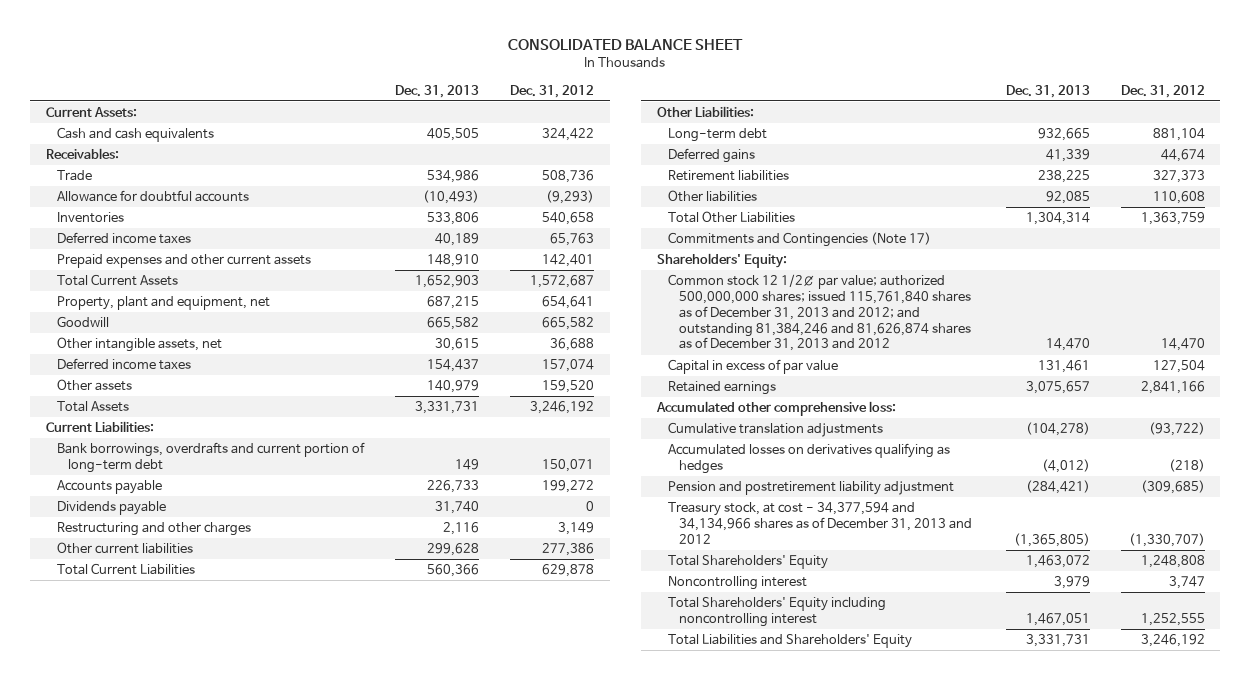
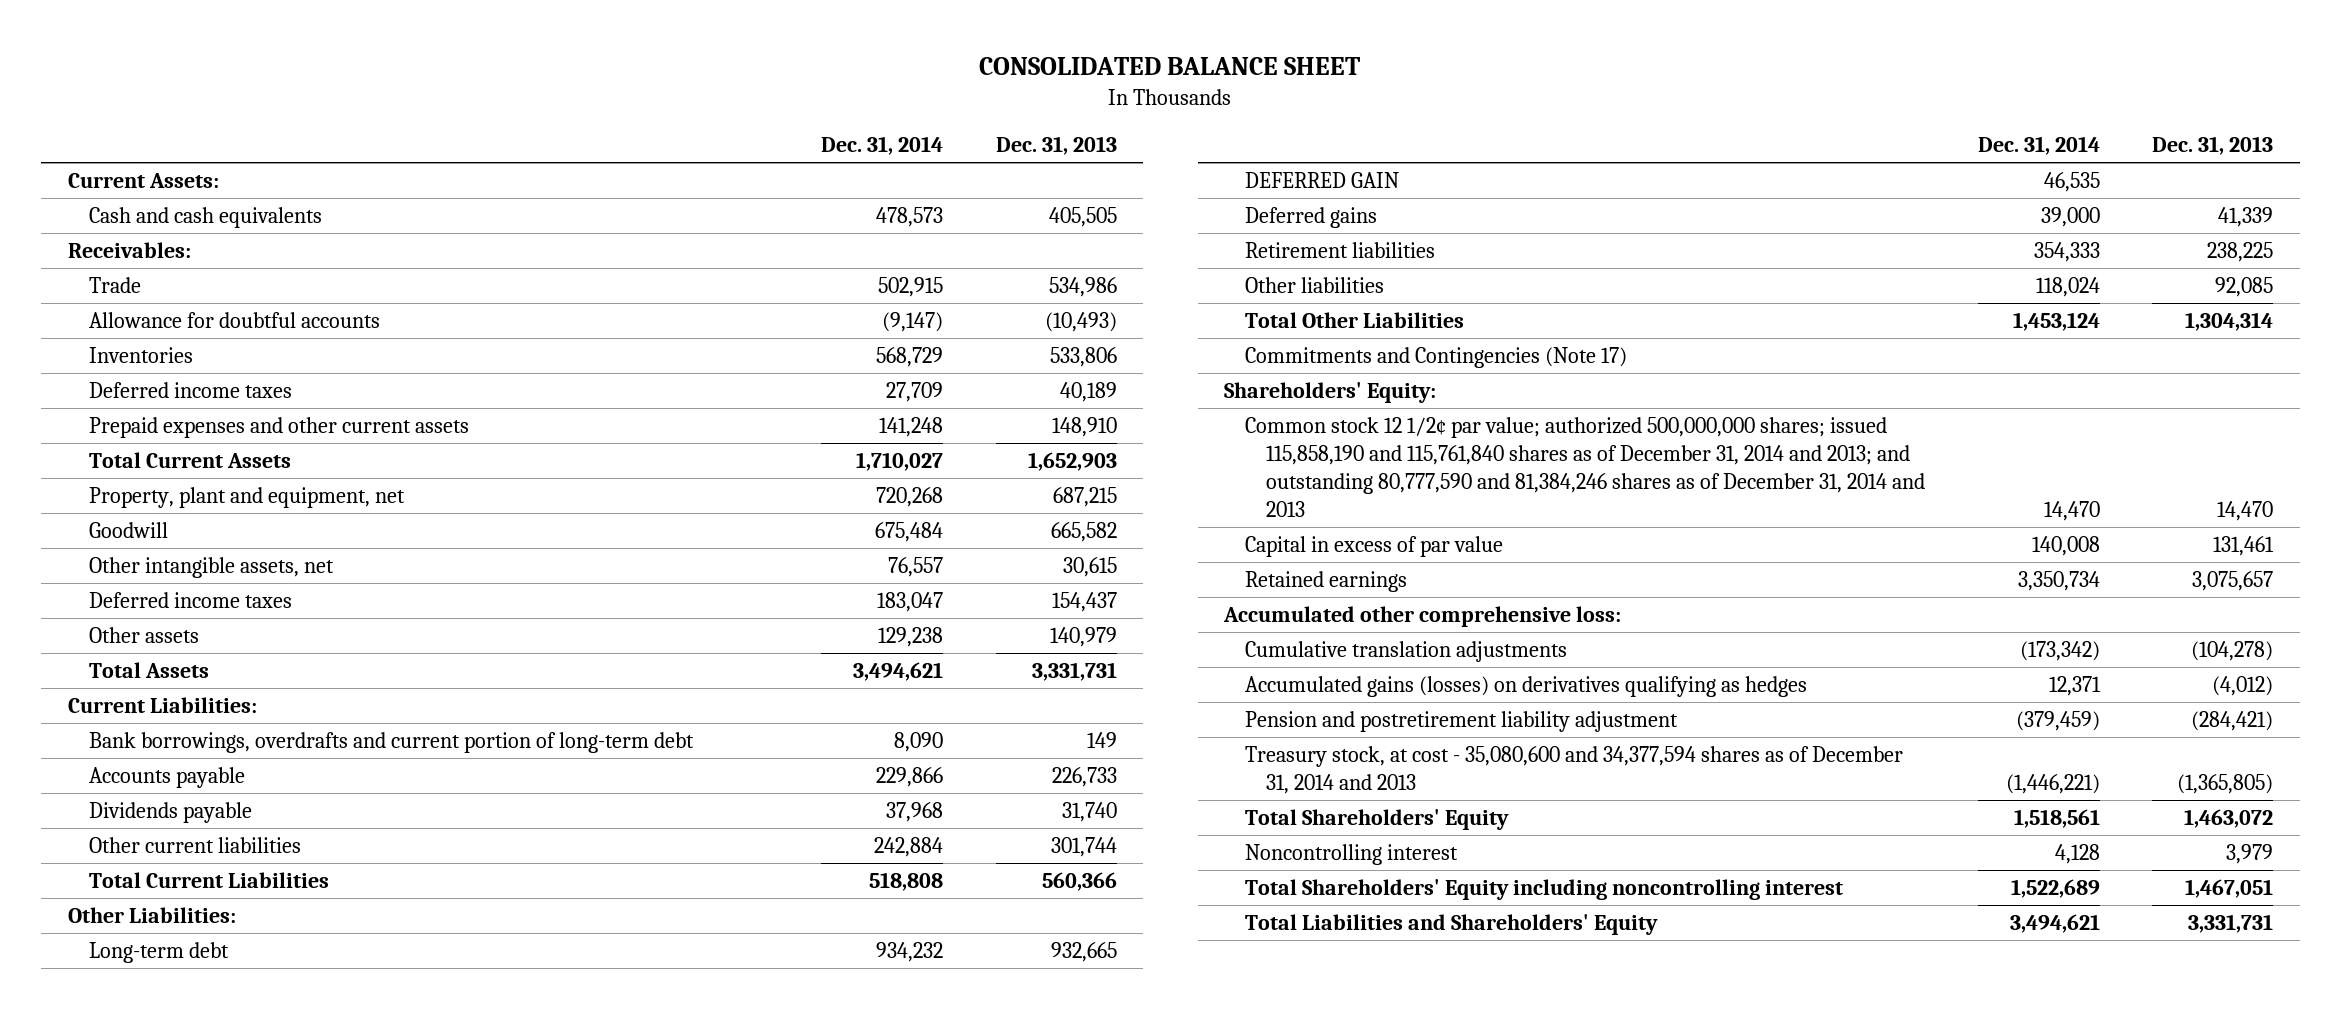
- | Dec. 31, 2013 | Dec. 31, 2012
+ | Dec. 31, 2014 | Dec. 31, 2013
- Restructuring and other charges | 2,116 | 3,149
- Other current liabilities | 299,628 | 277,386
+ Other current liabilities | 242,884 | 301,744
+ DEFERRED GAIN | 46,535 |
- Common stock 12 1/2¢ par value; authorized 500,000,000 shares; issued 115,761,840 shares as of December 31, 2013 and 2012; and outstanding 81,384,246 and 81,626,874 shares as of December 31, 2013 and 2012 | 14,470 | 14,470
+ Common stock 12 1/2¢ par value; authorized 500,000,000 shares; issued 115,858,190 and 115,761,840 shares as of December 31, 2014 and 2013; and outstanding 80,777,590 and 81,384,246 shares as of December 31, 2014 and 2013 | 14,470 | 14,470
- Accumulated losses on derivatives qualifying as hedges | (4,012) | (218)
+ Accumulated gains (losses) on derivatives qualifying as hedges | 12,371 | (4,012)
- Treasury stock, at cost - 34,377,594 and 34,134,966 shares as of December 31, 2013 and 2012 | (1,365,805) | (1,330,707)
+ Treasury stock, at cost - 35,080,600 and 34,377,594 shares as of December 31, 2014 and 2013 | (1,446,221) | (1,365,805)

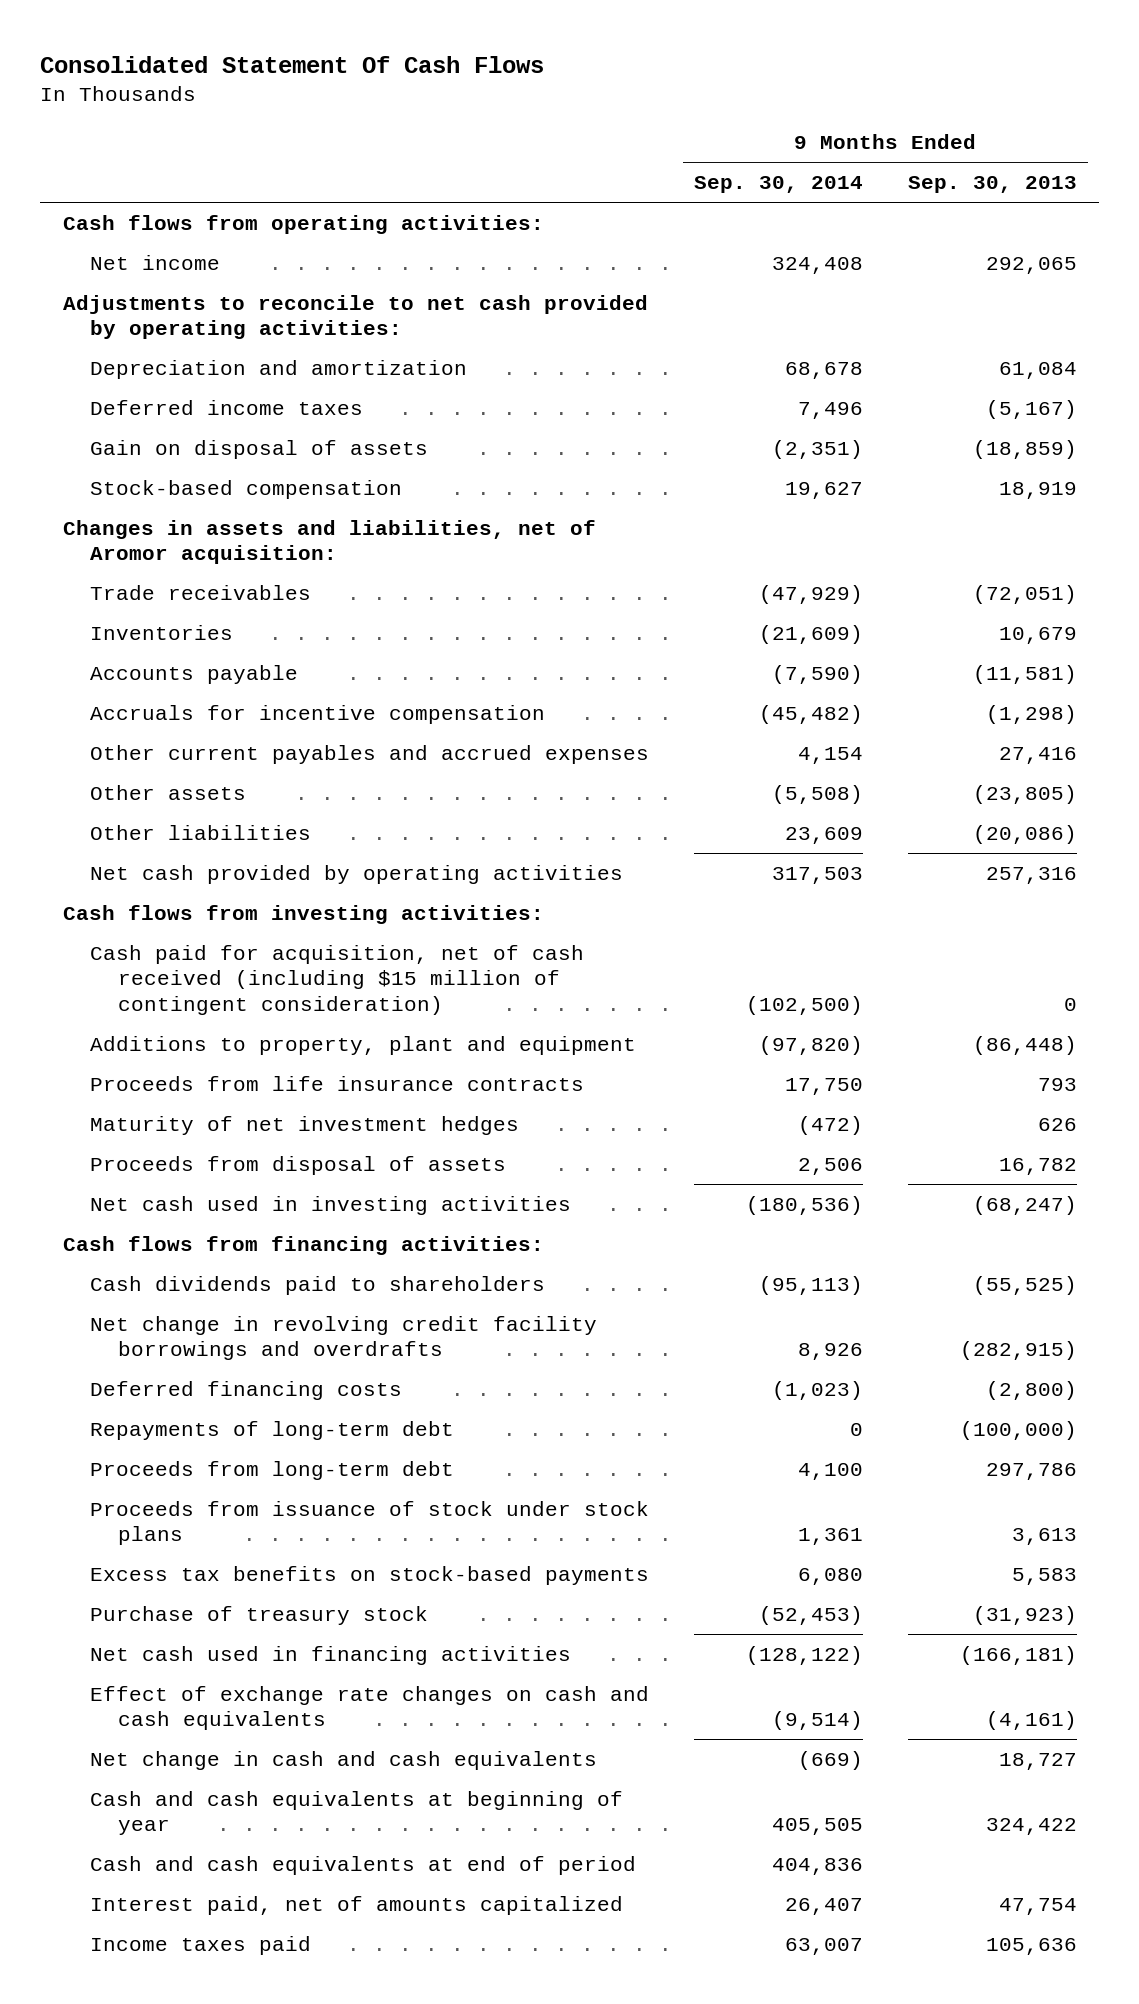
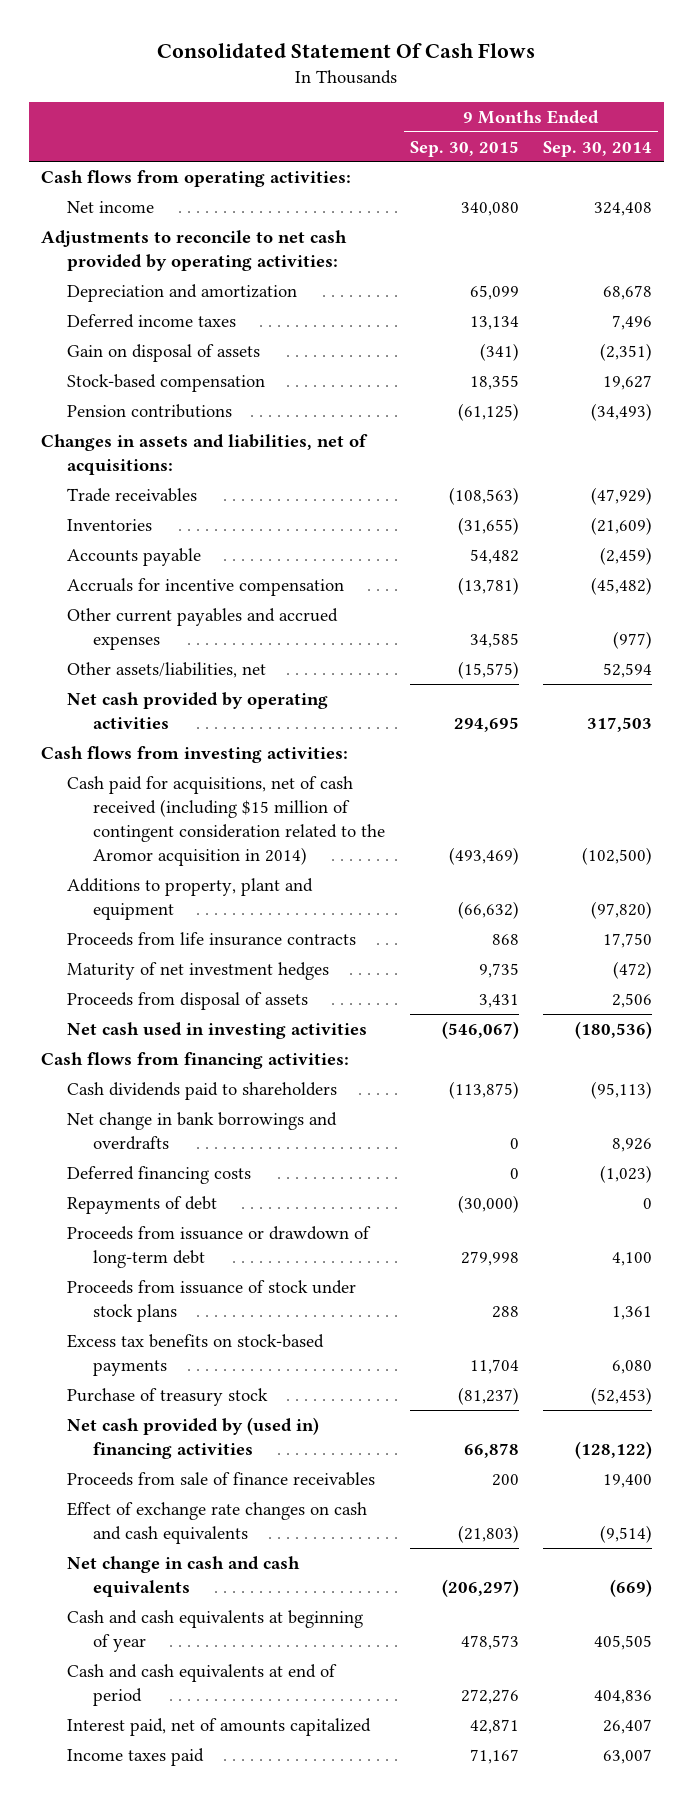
- | 9 Months Ended Sep. 30, 2014 | 9 Months Ended Sep. 30, 2013
+ | 9 Months Ended Sep. 30, 2015 | 9 Months Ended Sep. 30, 2014
- Changes in assets and liabilities, net of Aromor acquisition:
+ Pension contributions | (61,125) | (34,493)
+ Changes in assets and liabilities, net of acquisitions:
- Accounts payable | (7,590) | (11,581)
+ Accounts payable | 54,482 | (2,459)
- Other current payables and accrued expenses | 4,154 | 27,416
- Other assets | (5,508) | (23,805)
- Other liabilities | 23,609 | (20,086)
+ Other current payables and accrued expenses | 34,585 | (977)
+ Other assets/liabilities, net | (15,575) | 52,594
- Cash paid for acquisition, net of cash received (including $15 million of contingent consideration) | (102,500) | 0
+ Cash paid for acquisitions, net of cash received (including $15 million of contingent consideration related to the Aromor acquisition in 2014) | (493,469) | (102,500)
- Net change in revolving credit facility borrowings and overdrafts | 8,926 | (282,915)
+ Net change in bank borrowings and overdrafts | 0 | 8,926
- Repayments of long-term debt | 0 | (100,000)
- Proceeds from long-term debt | 4,100 | 297,786
+ Repayments of debt | (30,000) | 0
+ Proceeds from issuance or drawdown of long-term debt | 279,998 | 4,100
- Net cash used in financing activities | (128,122) | (166,181)
+ Net cash provided by (used in) financing activities | 66,878 | (128,122)
+ Proceeds from sale of finance receivables | 200 | 19,400

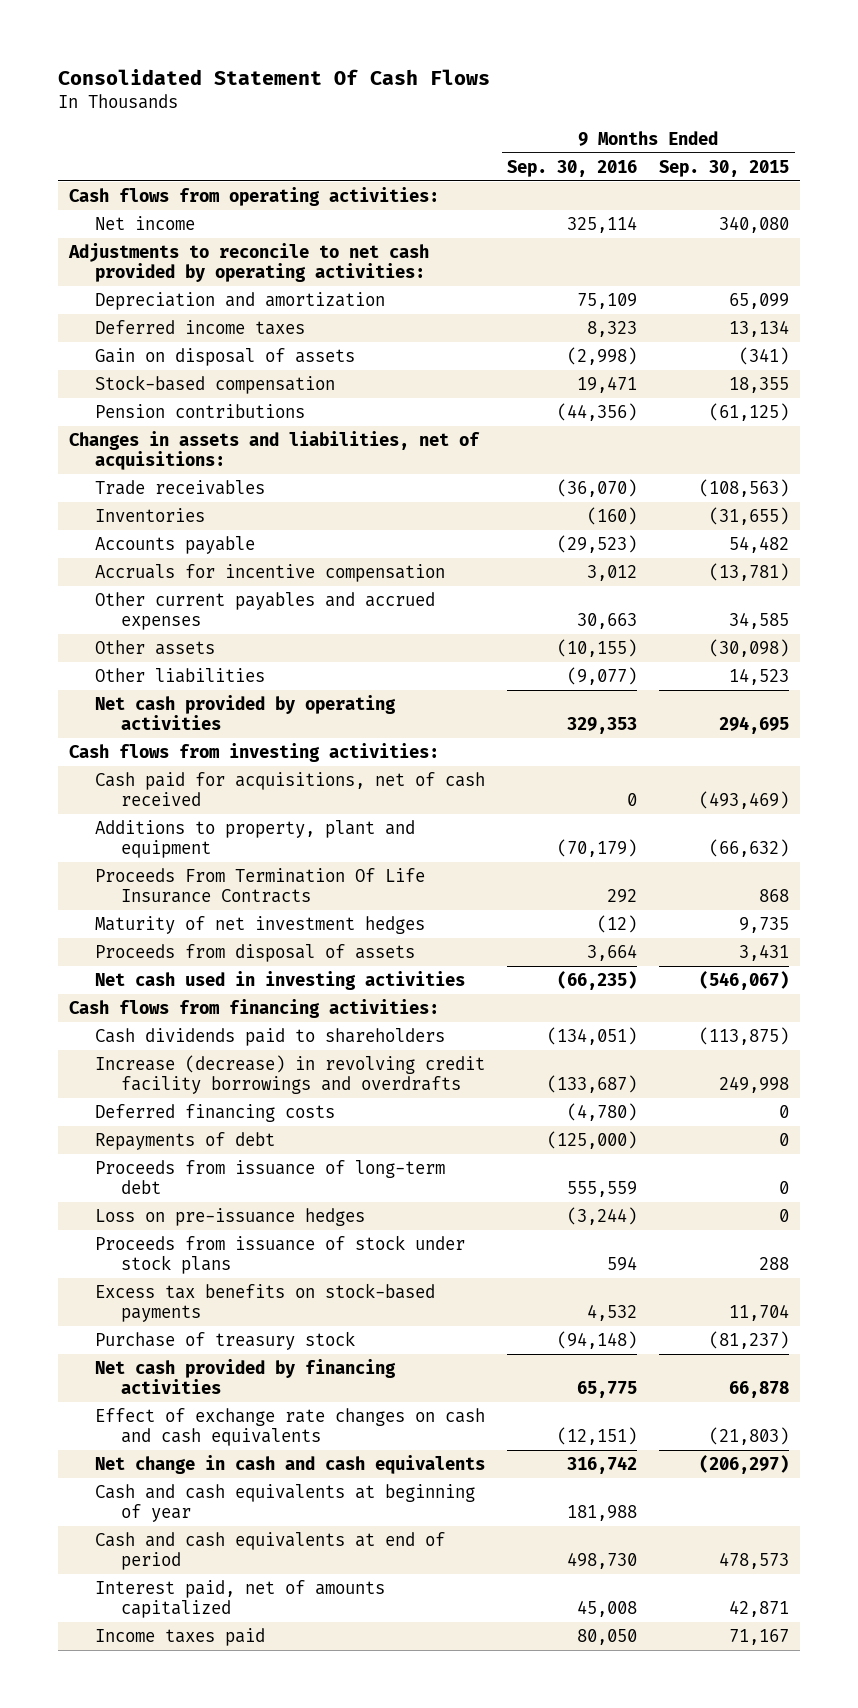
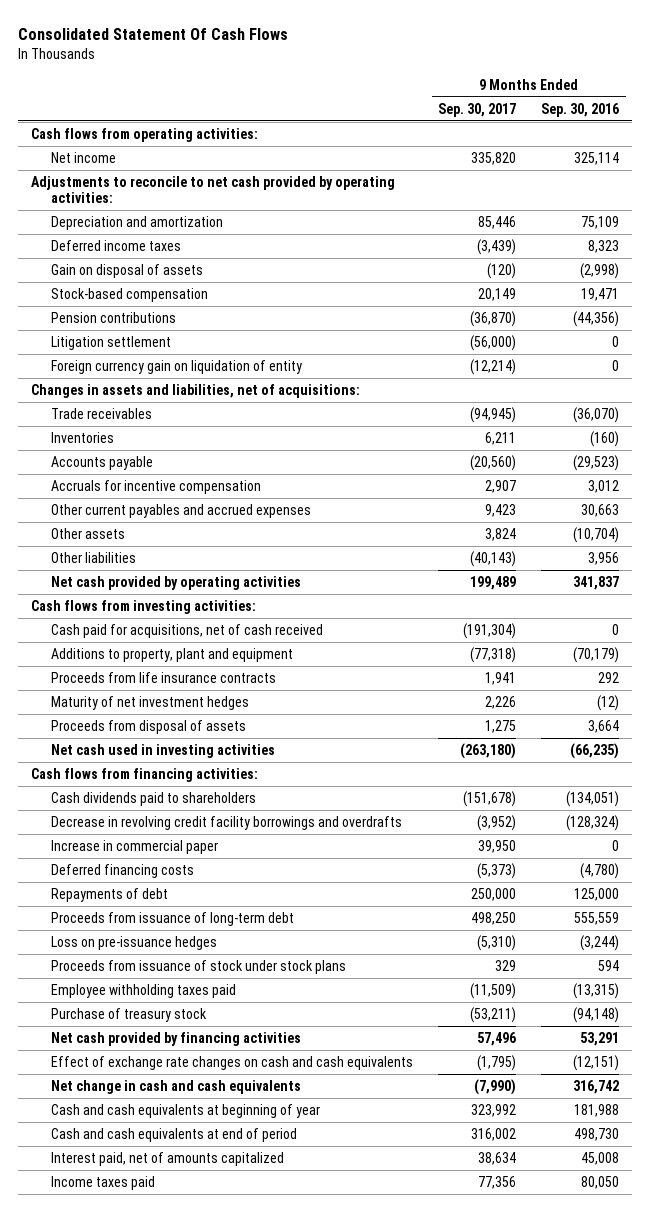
- | 9 Months Ended Sep. 30, 2016 | 9 Months Ended Sep. 30, 2015
+ | 9 Months Ended Sep. 30, 2017 | 9 Months Ended Sep. 30, 2016
+ Litigation settlement | (56,000) | 0
+ Foreign currency gain on liquidation of entity | (12,214) | 0
- Other assets | (10,155) | (30,098)
- Other liabilities | (9,077) | 14,523
- Net cash provided by operating activities | 329,353 | 294,695
+ Other assets | 3,824 | (10,704)
+ Other liabilities | (40,143) | 3,956
+ Net cash provided by operating activities | 199,489 | 341,837
- Proceeds From Termination Of Life Insurance Contracts | 292 | 868
+ Proceeds from life insurance contracts | 1,941 | 292
- Increase (decrease) in revolving credit facility borrowings and overdrafts | (133,687) | 249,998
+ Decrease in revolving credit facility borrowings and overdrafts | (3,952) | (128,324)
+ Increase in commercial paper | 39,950 | 0
- Repayments of debt | (125,000) | 0
+ Repayments of debt | 250,000 | 125,000
- Excess tax benefits on stock-based payments | 4,532 | 11,704
+ Employee withholding taxes paid | (11,509) | (13,315)
- Net cash provided by financing activities | 65,775 | 66,878
+ Net cash provided by financing activities | 57,496 | 53,291

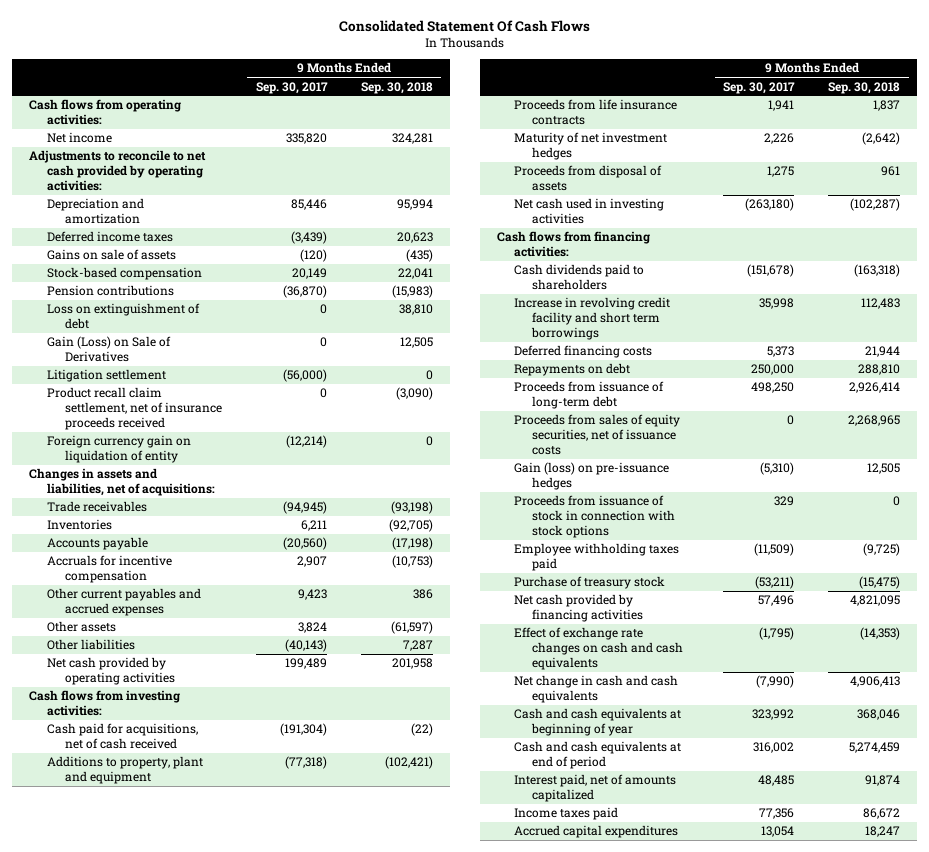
- | 9 Months Ended Sep. 30, 2017 | 9 Months Ended Sep. 30, 2016
+ | 9 Months Ended Sep. 30, 2017 | 9 Months Ended Sep. 30, 2018
- Gain on disposal of assets | (120) | (2,998)
+ Gains on sale of assets | (120) | (435)
+ Loss on extinguishment of debt | 0 | 38,810
+ Gain (Loss) on Sale of Derivatives | 0 | 12,505
+ Product recall claim settlement, net of insurance proceeds received | 0 | (3,090)
- Decrease in revolving credit facility borrowings and overdrafts | (3,952) | (128,324)
- Increase in commercial paper | 39,950 | 0
- Deferred financing costs | (5,373) | (4,780)
- Repayments of debt | 250,000 | 125,000
+ Increase in revolving credit facility and short term borrowings | 35,998 | 112,483
+ Deferred financing costs | 5,373 | 21,944
+ Repayments on debt | 250,000 | 288,810
- Loss on pre-issuance hedges | (5,310) | (3,244)
- Proceeds from issuance of stock under stock plans | 329 | 594
+ Proceeds from sales of equity securities, net of issuance costs | 0 | 2,268,965
+ Gain (loss) on pre-issuance hedges | (5,310) | 12,505
+ Proceeds from issuance of stock in connection with stock options | 329 | 0
- Interest paid, net of amounts capitalized | 38,634 | 45,008
+ Interest paid, net of amounts capitalized | 48,485 | 91,874
+ Accrued capital expenditures | 13,054 | 18,247

